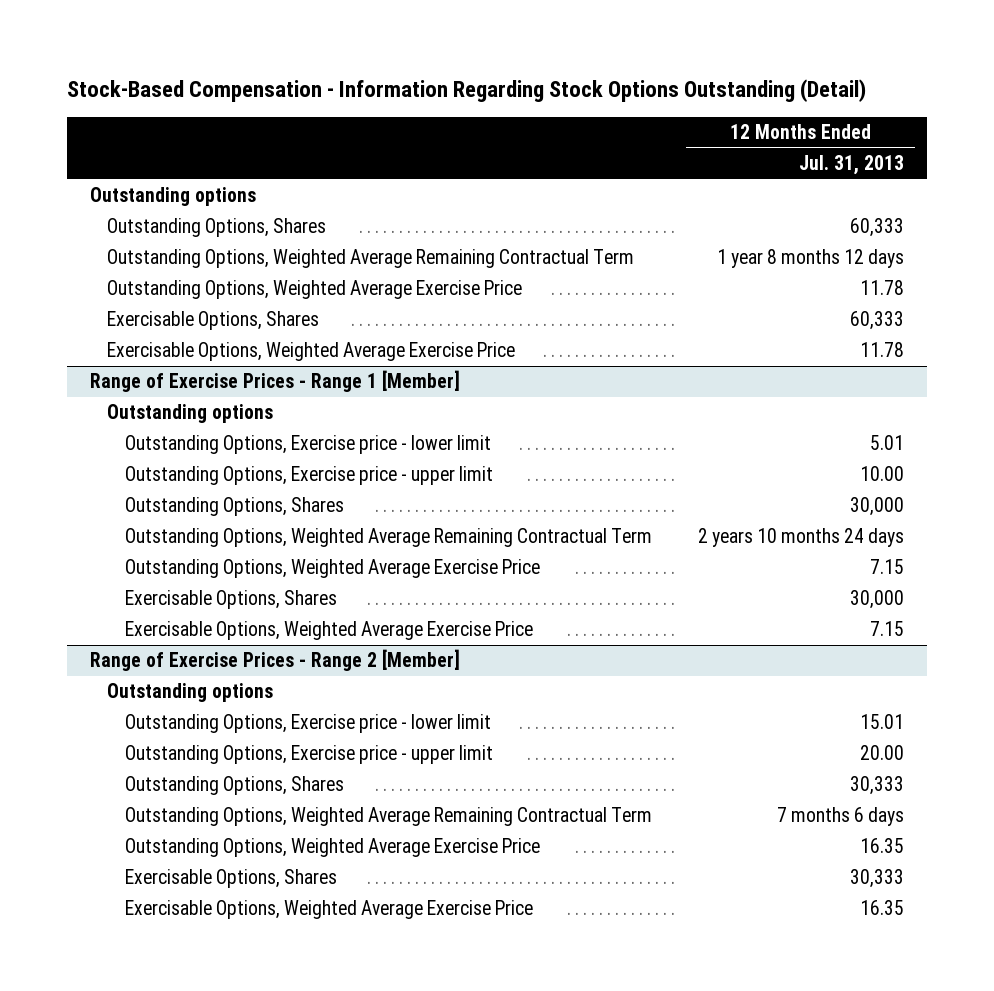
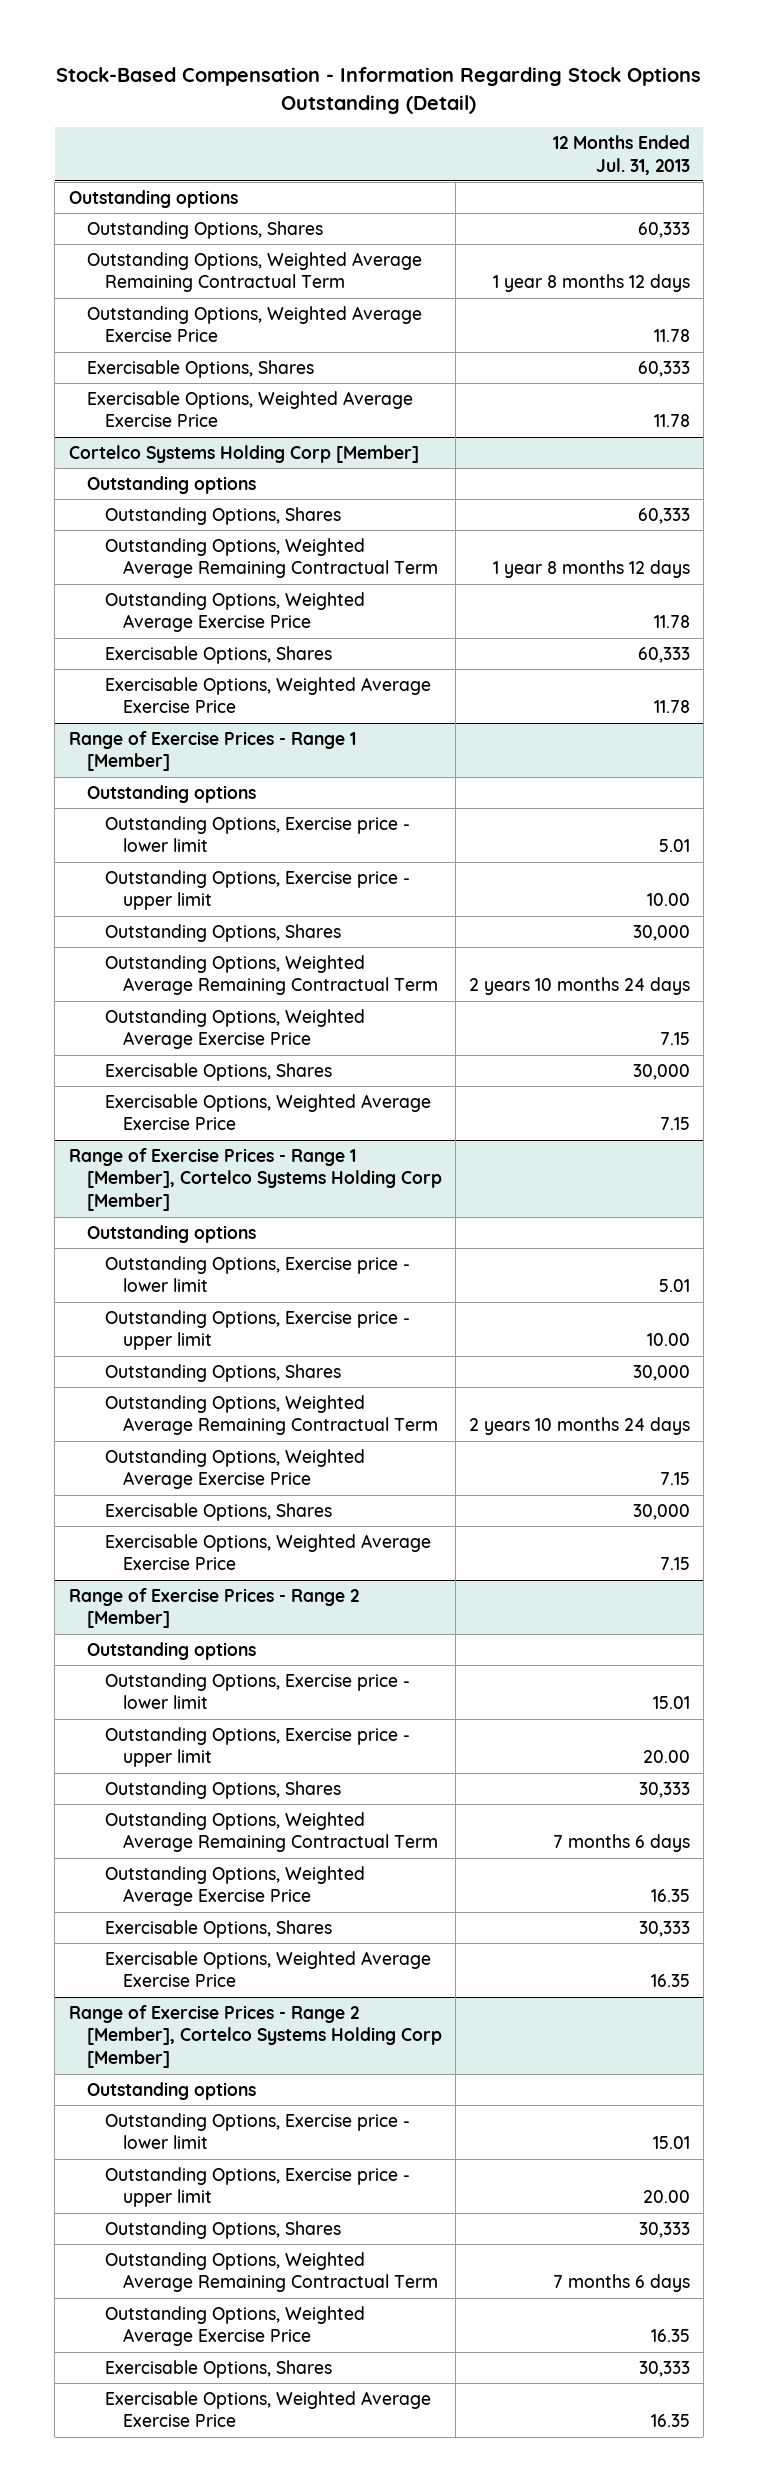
+ Cortelco Systems Holding Corp [Member]
+ Outstanding options
+ Outstanding Options, Shares | 60,333
+ Outstanding Options, Weighted Average Remaining Contractual Term | 1 year 8 months 12 days
+ Outstanding Options, Weighted Average Exercise Price | 11.78
+ Exercisable Options, Shares | 60,333
+ Exercisable Options, Weighted Average Exercise Price | 11.78
+ Range of Exercise Prices - Range 1 [Member], Cortelco Systems Holding Corp [Member]
+ Outstanding options
+ Outstanding Options, Exercise price - lower limit | 5.01
+ Outstanding Options, Exercise price - upper limit | 10.00
+ Outstanding Options, Shares | 30,000
+ Outstanding Options, Weighted Average Remaining Contractual Term | 2 years 10 months 24 days
+ Outstanding Options, Weighted Average Exercise Price | 7.15
+ Exercisable Options, Shares | 30,000
+ Exercisable Options, Weighted Average Exercise Price | 7.15
+ Range of Exercise Prices - Range 2 [Member], Cortelco Systems Holding Corp [Member]
+ Outstanding options
+ Outstanding Options, Exercise price - lower limit | 15.01
+ Outstanding Options, Exercise price - upper limit | 20.00
+ Outstanding Options, Shares | 30,333
+ Outstanding Options, Weighted Average Remaining Contractual Term | 7 months 6 days
+ Outstanding Options, Weighted Average Exercise Price | 16.35
+ Exercisable Options, Shares | 30,333
+ Exercisable Options, Weighted Average Exercise Price | 16.35

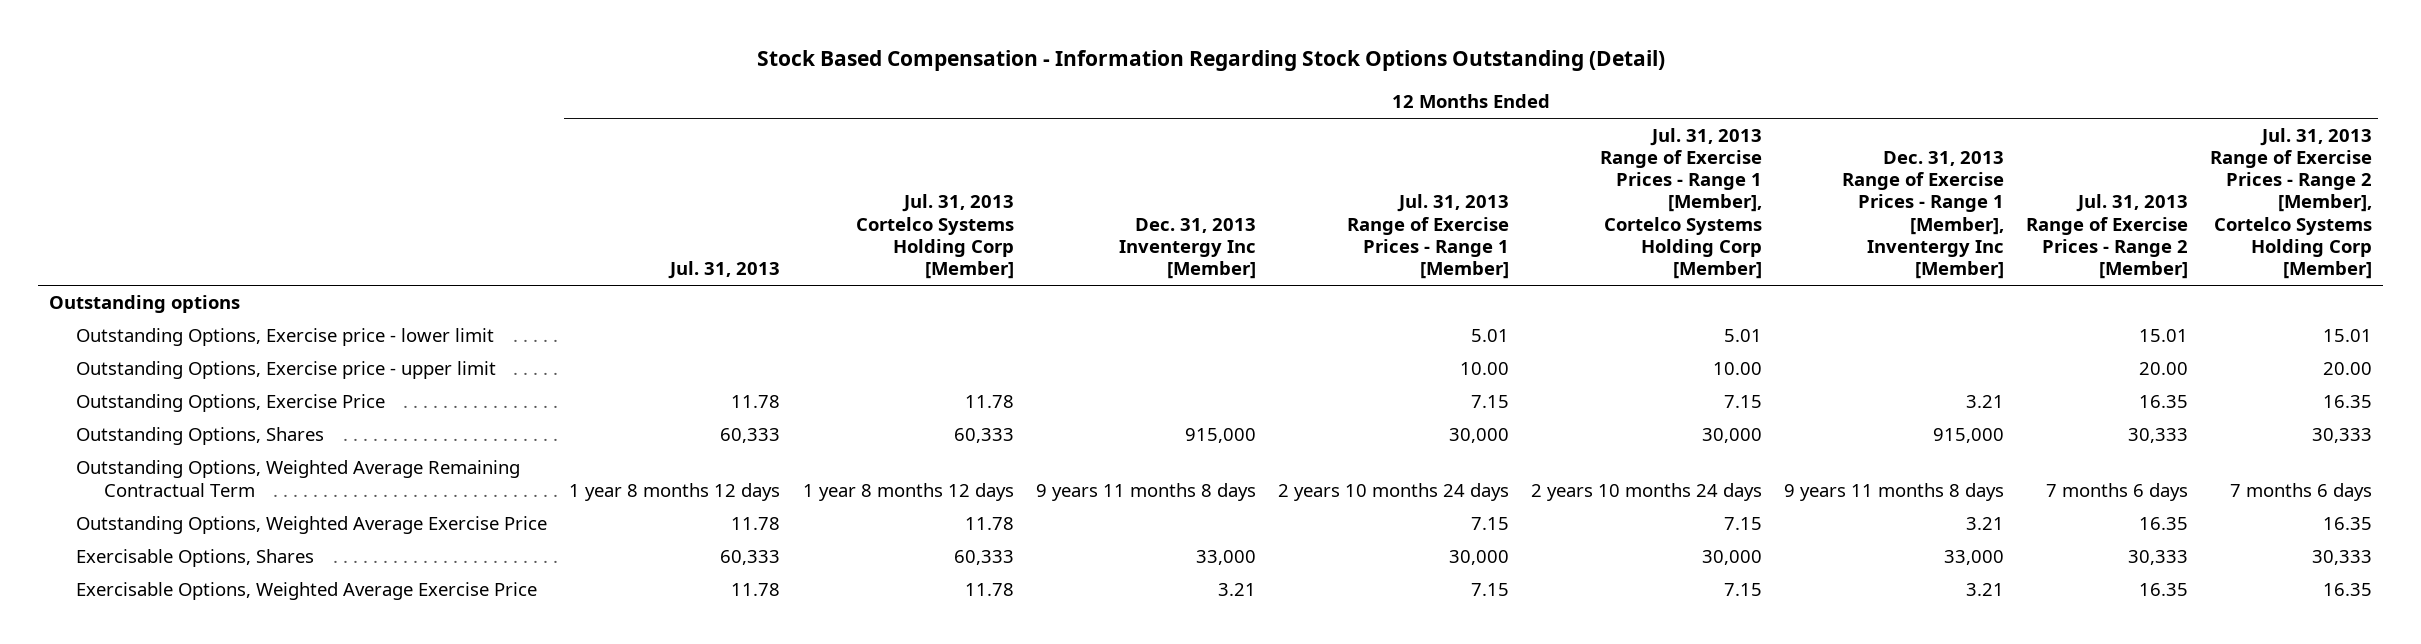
- Stock-Based Compensation - Information Regarding Stock Options Outstanding (Detail)
+ Stock Based Compensation - Information Regarding Stock Options Outstanding (Detail)
- | 12 Months Ended Jul. 31, 2013
+ | 12 Months Ended Jul. 31, 2013 | 12 Months Ended Jul. 31, 2013 Cortelco Systems Holding Corp [Member] | 12 Months Ended Dec. 31, 2013 Inventergy Inc [Member] | 12 Months Ended Jul. 31, 2013 Range of Exercise Prices - Range 1 [Member] | 12 Months Ended Jul. 31, 2013 Range of Exercise Prices - Range 1 [Member], Cortelco Systems Holding Corp [Member] | 12 Months Ended Dec. 31, 2013 Range of Exercise Prices - Range 1 [Member], Inventergy Inc [Member] | 12 Months Ended Jul. 31, 2013 Range of Exercise Prices - Range 2 [Member] | 12 Months Ended Jul. 31, 2013 Range of Exercise Prices - Range 2 [Member], Cortelco Systems Holding Corp [Member]
- Outstanding Options, Shares | 60,333
- Outstanding Options, Weighted Average Remaining Contractual Term | 1 year 8 months 12 days
- Outstanding Options, Weighted Average Exercise Price | 11.78
- Exercisable Options, Shares | 60,333
- Exercisable Options, Weighted Average Exercise Price | 11.78
- Cortelco Systems Holding Corp [Member]
- Outstanding options
+ Outstanding Options, Exercise price - lower limit | | | | 5.01 | 5.01 | | 15.01 | 15.01
+ Outstanding Options, Exercise price - upper limit | | | | 10.00 | 10.00 | | 20.00 | 20.00
+ Outstanding Options, Exercise Price | 11.78 | 11.78 | | 7.15 | 7.15 | 3.21 | 16.35 | 16.35
- Range of Exercise Prices - Range 1 [Member]
- Outstanding options
- Outstanding Options, Exercise price - lower limit | 5.01
- Outstanding Options, Exercise price - upper limit | 10.00
- Outstanding Options, Shares | 30,000
- Outstanding Options, Weighted Average Remaining Contractual Term | 2 years 10 months 24 days
- Outstanding Options, Weighted Average Exercise Price | 7.15
- Exercisable Options, Shares | 30,000
- Exercisable Options, Weighted Average Exercise Price | 7.15
- Range of Exercise Prices - Range 1 [Member], Cortelco Systems Holding Corp [Member]
- Outstanding options
- Outstanding Options, Exercise price - lower limit | 5.01
- Outstanding Options, Exercise price - upper limit | 10.00
- Outstanding Options, Shares | 30,000
- Outstanding Options, Weighted Average Remaining Contractual Term | 2 years 10 months 24 days
- Outstanding Options, Weighted Average Exercise Price | 7.15
- Exercisable Options, Shares | 30,000
- Exercisable Options, Weighted Average Exercise Price | 7.15
- Range of Exercise Prices - Range 2 [Member]
- Outstanding options
- Outstanding Options, Exercise price - lower limit | 15.01
- Outstanding Options, Exercise price - upper limit | 20.00
- Outstanding Options, Shares | 30,333
- Outstanding Options, Weighted Average Remaining Contractual Term | 7 months 6 days
- Outstanding Options, Weighted Average Exercise Price | 16.35
- Exercisable Options, Shares | 30,333
- Exercisable Options, Weighted Average Exercise Price | 16.35
- Range of Exercise Prices - Range 2 [Member], Cortelco Systems Holding Corp [Member]
- Outstanding options
- Outstanding Options, Exercise price - lower limit | 15.01
- Outstanding Options, Exercise price - upper limit | 20.00
- Outstanding Options, Shares | 30,333
- Outstanding Options, Weighted Average Remaining Contractual Term | 7 months 6 days
- Outstanding Options, Weighted Average Exercise Price | 16.35
- Exercisable Options, Shares | 30,333
- Exercisable Options, Weighted Average Exercise Price | 16.35

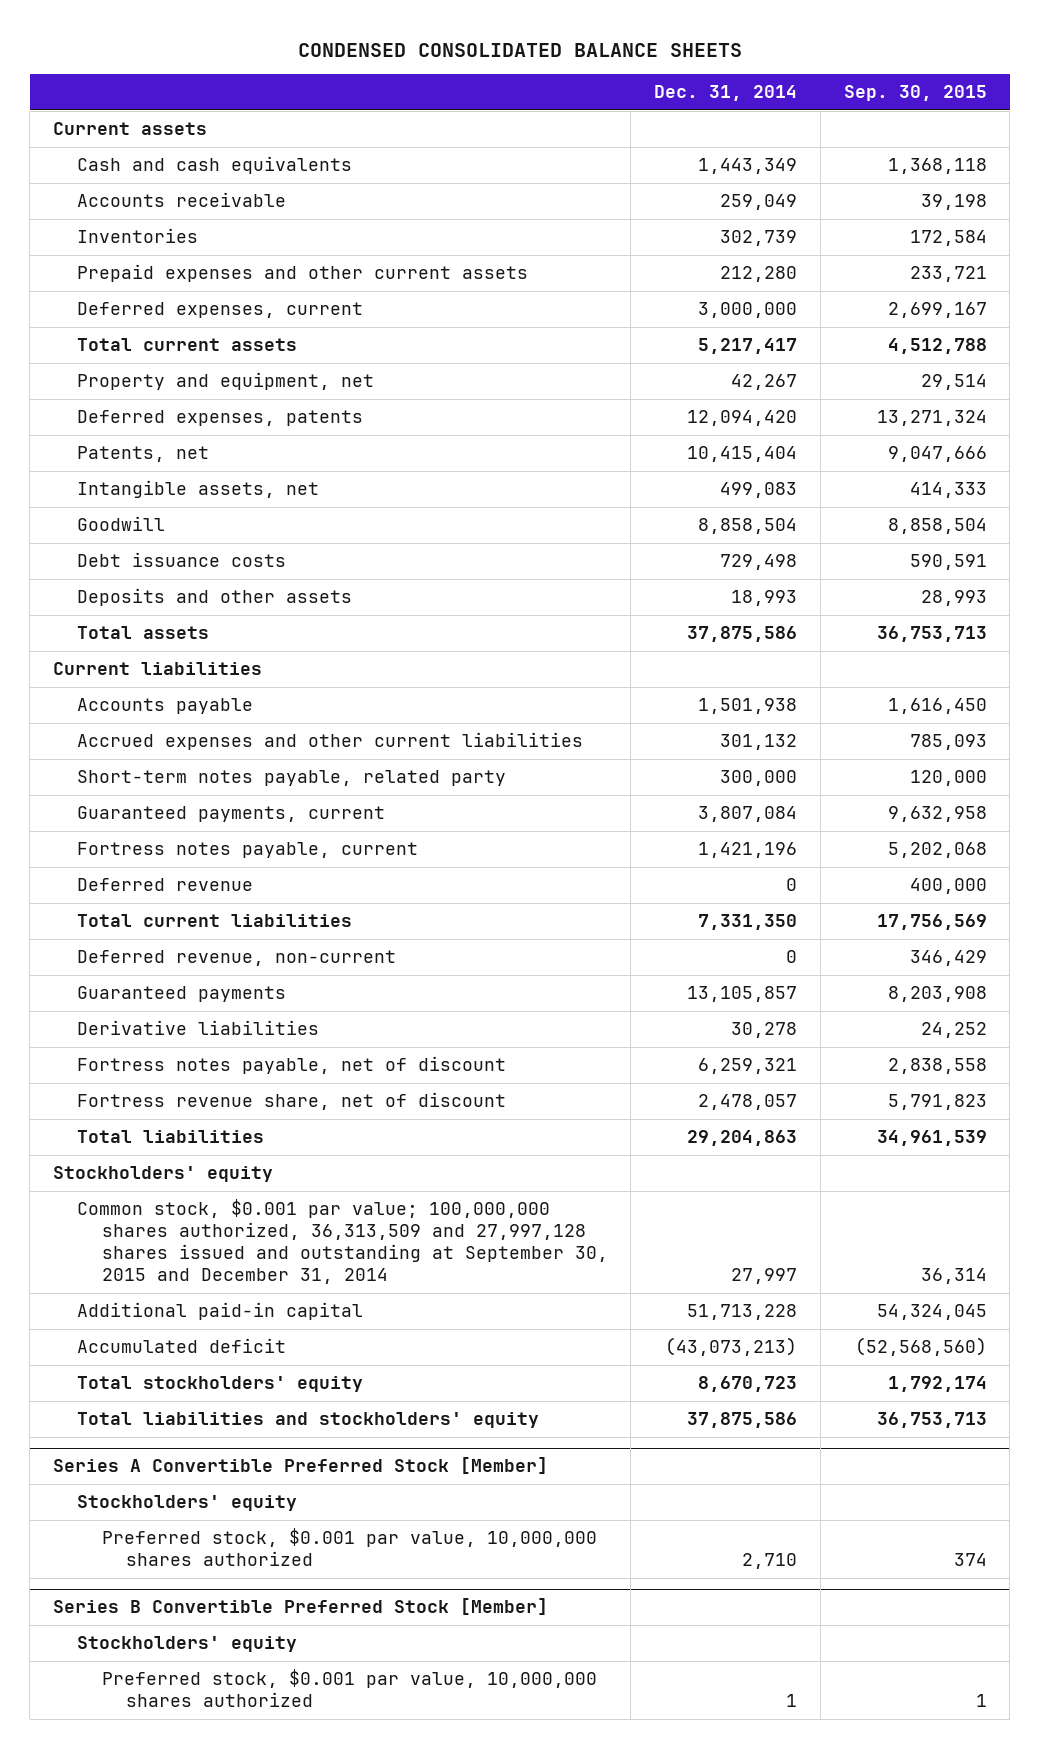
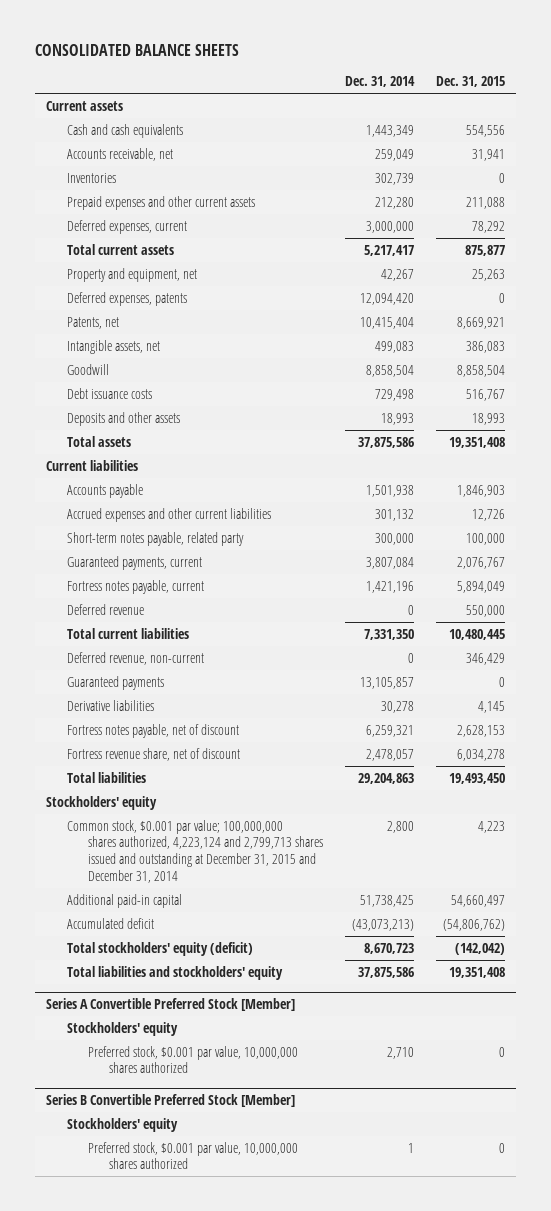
- CONDENSED CONSOLIDATED BALANCE SHEETS
+ CONSOLIDATED BALANCE SHEETS
- | Dec. 31, 2014 | Sep. 30, 2015
+ | Dec. 31, 2014 | Dec. 31, 2015
- Accounts receivable | 259,049 | 39,198
+ Accounts receivable, net | 259,049 | 31,941
- Common stock, $0.001 par value; 100,000,000 shares authorized, 36,313,509 and 27,997,128 shares issued and outstanding at September 30, 2015 and December 31, 2014 | 27,997 | 36,314
- Additional paid-in capital | 51,713,228 | 54,324,045
+ Common stock, $0.001 par value; 100,000,000 shares authorized, 4,223,124 and 2,799,713 shares issued and outstanding at December 31, 2015 and December 31, 2014 | 2,800 | 4,223
+ Additional paid-in capital | 51,738,425 | 54,660,497
- Total stockholders' equity | 8,670,723 | 1,792,174
+ Total stockholders' equity (deficit) | 8,670,723 | (142,042)

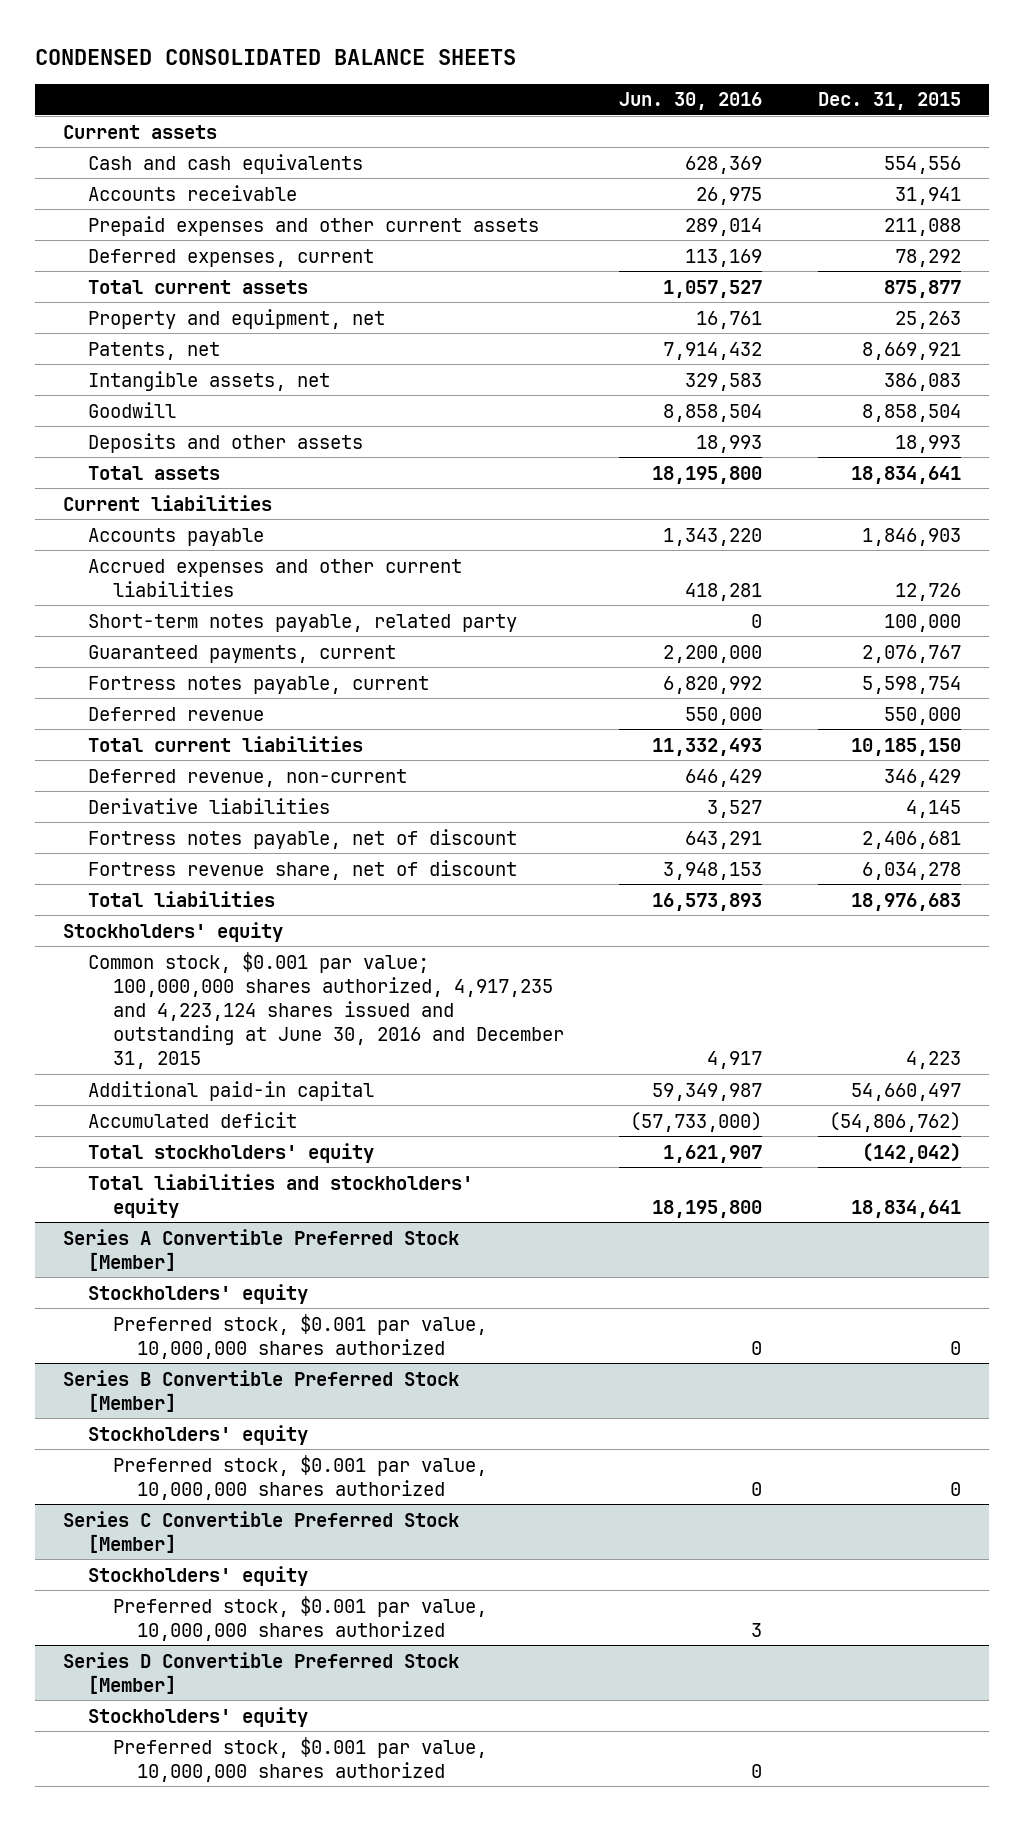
- CONSOLIDATED BALANCE SHEETS
+ CONDENSED CONSOLIDATED BALANCE SHEETS
- | Dec. 31, 2014 | Dec. 31, 2015
+ | Jun. 30, 2016 | Dec. 31, 2015
- Accounts receivable, net | 259,049 | 31,941
- Inventories | 302,739 | 0
+ Accounts receivable | 26,975 | 31,941
- Deferred expenses, patents | 12,094,420 | 0
- Debt issuance costs | 729,498 | 516,767
- Total assets | 37,875,586 | 19,351,408
+ Total assets | 18,195,800 | 18,834,641
- Fortress notes payable, current | 1,421,196 | 5,894,049
+ Fortress notes payable, current | 6,820,992 | 5,598,754
- Total current liabilities | 7,331,350 | 10,480,445
+ Total current liabilities | 11,332,493 | 10,185,150
- Guaranteed payments | 13,105,857 | 0
- Fortress notes payable, net of discount | 6,259,321 | 2,628,153
+ Fortress notes payable, net of discount | 643,291 | 2,406,681
- Total liabilities | 29,204,863 | 19,493,450
+ Total liabilities | 16,573,893 | 18,976,683
- Common stock, $0.001 par value; 100,000,000 shares authorized, 4,223,124 and 2,799,713 shares issued and outstanding at December 31, 2015 and December 31, 2014 | 2,800 | 4,223
+ Common stock, $0.001 par value; 100,000,000 shares authorized, 4,917,235 and 4,223,124 shares issued and outstanding at June 30, 2016 and December 31, 2015 | 4,917 | 4,223
- Total stockholders' equity (deficit) | 8,670,723 | (142,042)
- Total liabilities and stockholders' equity | 37,875,586 | 19,351,408
+ Total stockholders' equity | 1,621,907 | (142,042)
+ Total liabilities and stockholders' equity | 18,195,800 | 18,834,641
+ Series C Convertible Preferred Stock [Member]
+ Stockholders' equity
+ Preferred stock, $0.001 par value, 10,000,000 shares authorized | 3 |
+ Series D Convertible Preferred Stock [Member]
+ Stockholders' equity
+ Preferred stock, $0.001 par value, 10,000,000 shares authorized | 0 |

